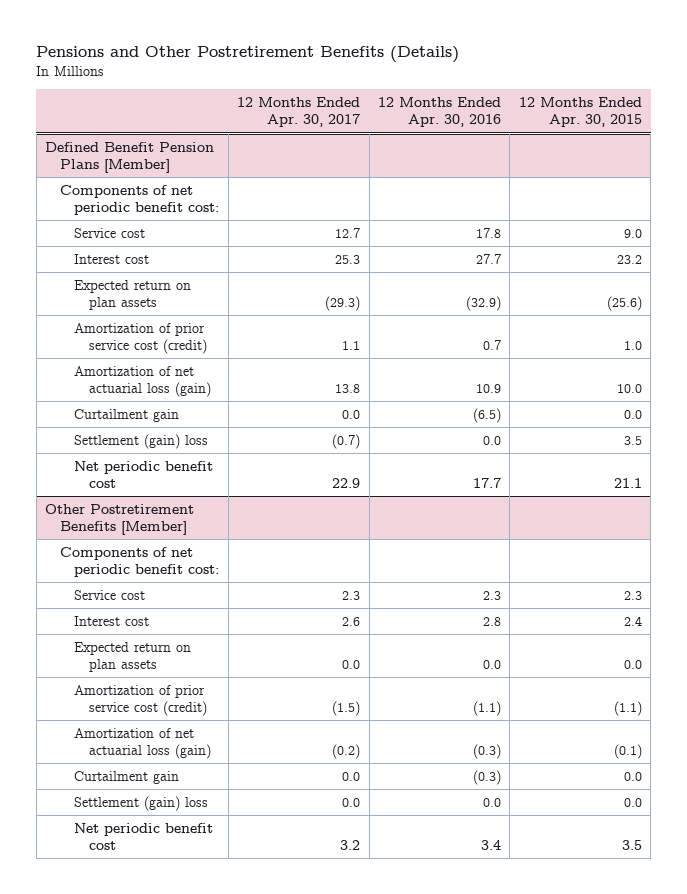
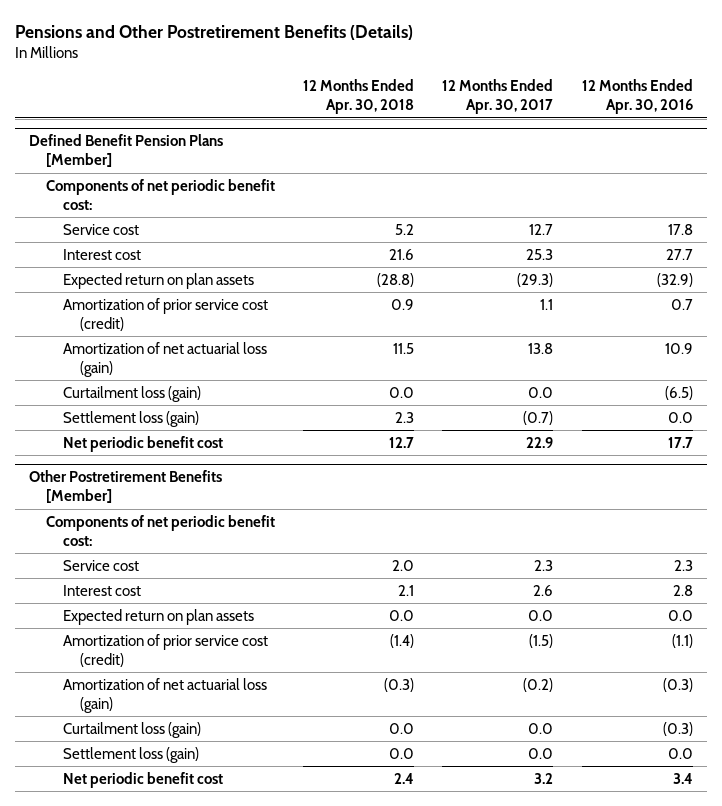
- | 12 Months Ended Apr. 30, 2017 | 12 Months Ended Apr. 30, 2016 | 12 Months Ended Apr. 30, 2015
+ | 12 Months Ended Apr. 30, 2018 | 12 Months Ended Apr. 30, 2017 | 12 Months Ended Apr. 30, 2016
@ Defined Benefit Pension Plans [Member]
- Curtailment gain | 0.0 | (6.5) | 0.0
- Settlement (gain) loss | (0.7) | 0.0 | 3.5
+ Curtailment loss (gain) | 0.0 | 0.0 | (6.5)
+ Settlement loss (gain) | 2.3 | (0.7) | 0.0
@ Other Postretirement Benefits [Member]
- Curtailment gain | 0.0 | (0.3) | 0.0
- Settlement (gain) loss | 0.0 | 0.0 | 0.0
+ Curtailment loss (gain) | 0.0 | 0.0 | (0.3)
+ Settlement loss (gain) | 0.0 | 0.0 | 0.0

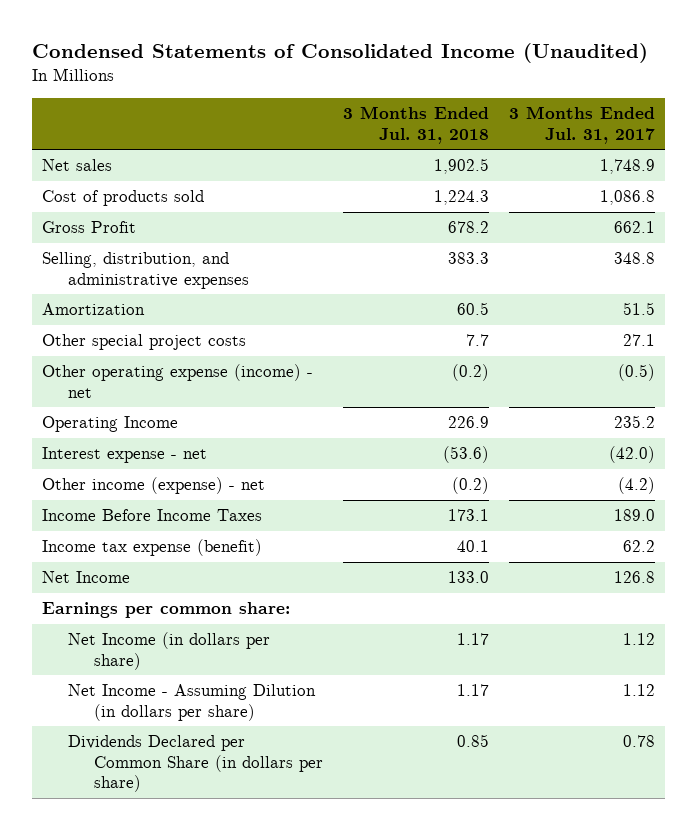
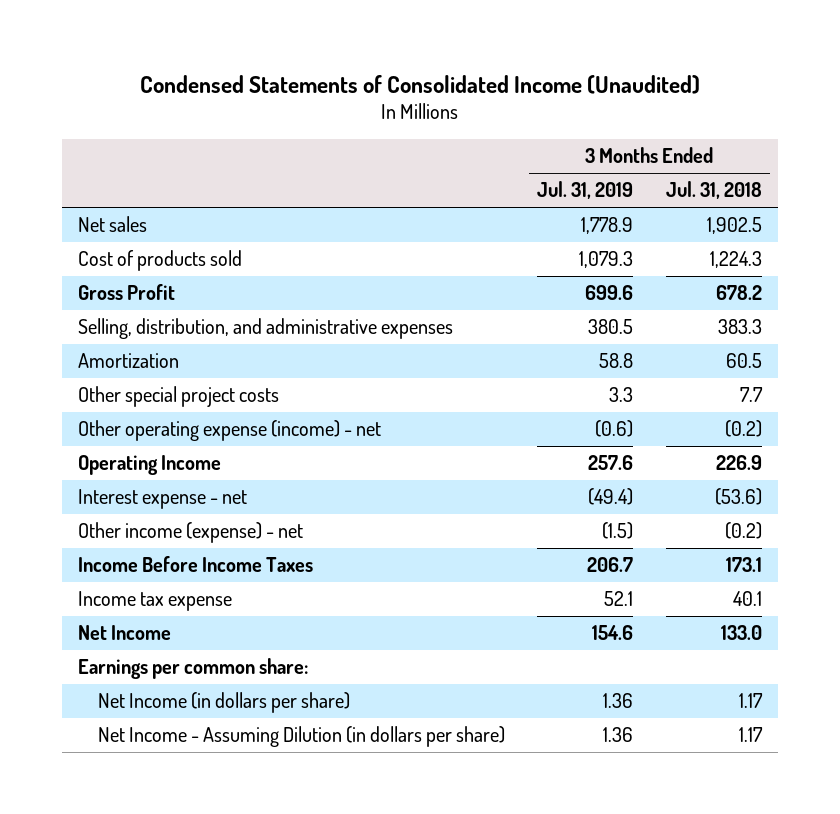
- | 3 Months Ended Jul. 31, 2018 | 3 Months Ended Jul. 31, 2017
+ | 3 Months Ended Jul. 31, 2019 | 3 Months Ended Jul. 31, 2018
- Income tax expense (benefit) | 40.1 | 62.2
+ Income tax expense | 52.1 | 40.1
- Dividends Declared per Common Share (in dollars per share) | 0.85 | 0.78

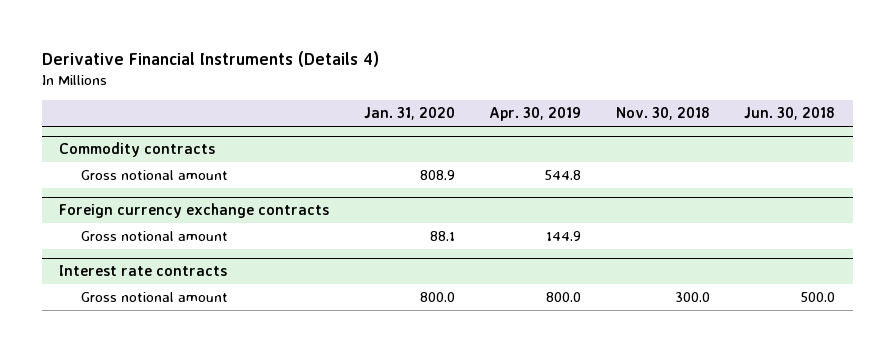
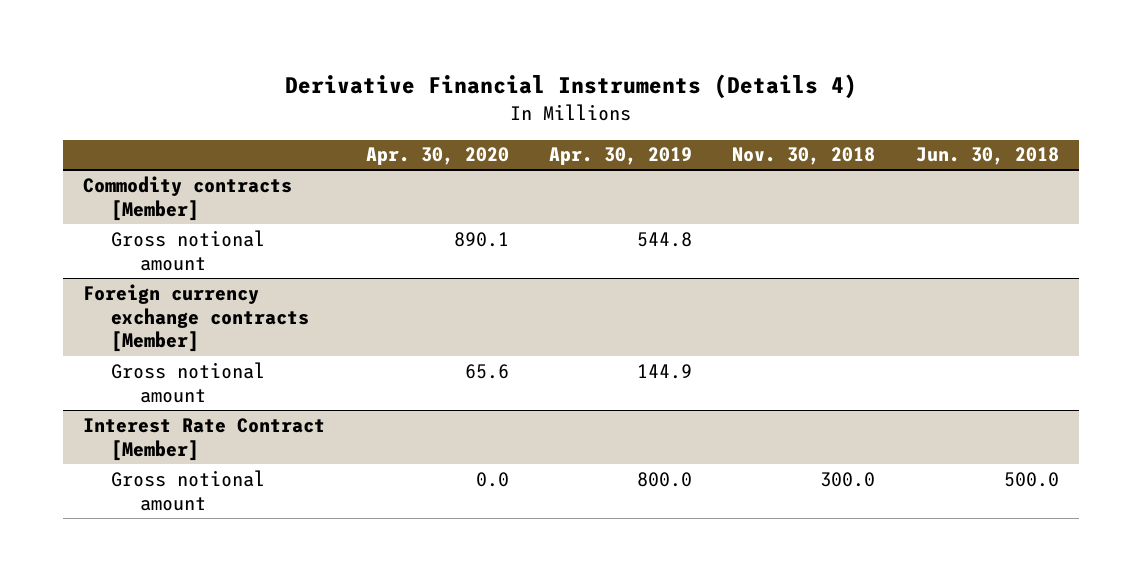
- | Jan. 31, 2020 | Apr. 30, 2019 | Nov. 30, 2018 | Jun. 30, 2018
+ | Apr. 30, 2020 | Apr. 30, 2019 | Nov. 30, 2018 | Jun. 30, 2018
- Commodity contracts
+ Commodity contracts [Member]
- Foreign currency exchange contracts
+ Foreign currency exchange contracts [Member]
- Interest rate contracts
+ Interest Rate Contract [Member]

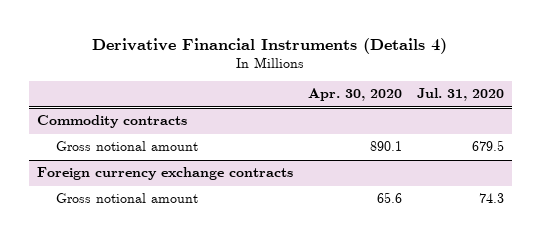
- | Apr. 30, 2020 | Apr. 30, 2019 | Nov. 30, 2018 | Jun. 30, 2018
+ | Apr. 30, 2020 | Jul. 31, 2020
- Commodity contracts [Member]
+ Commodity contracts
- Foreign currency exchange contracts [Member]
+ Foreign currency exchange contracts
- Interest Rate Contract [Member]
- Gross notional amount | 0.0 | 800.0 | 300.0 | 500.0

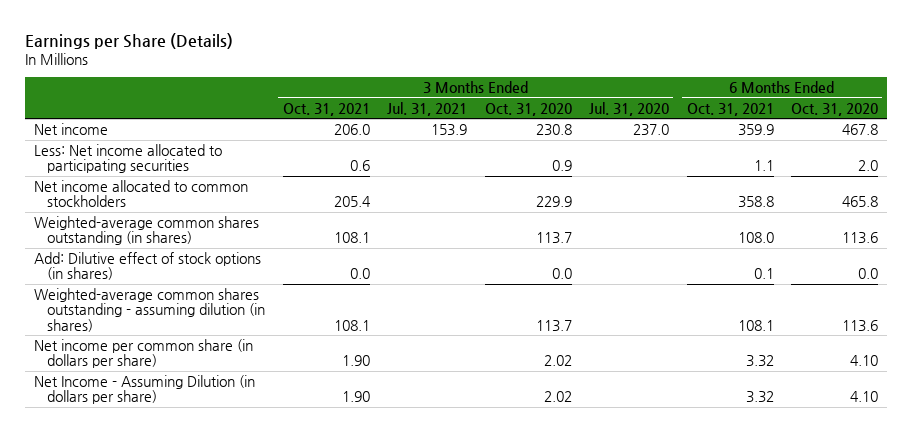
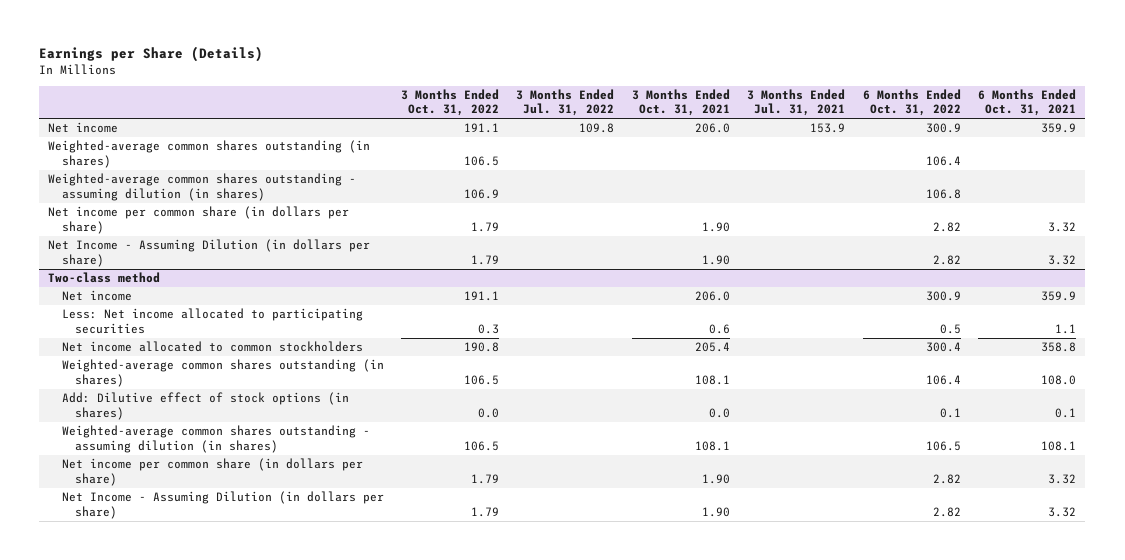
- | 3 Months Ended Oct. 31, 2021 | 3 Months Ended Jul. 31, 2021 | 3 Months Ended Oct. 31, 2020 | 3 Months Ended Jul. 31, 2020 | 6 Months Ended Oct. 31, 2021 | 6 Months Ended Oct. 31, 2020
+ | 3 Months Ended Oct. 31, 2022 | 3 Months Ended Jul. 31, 2022 | 3 Months Ended Oct. 31, 2021 | 3 Months Ended Jul. 31, 2021 | 6 Months Ended Oct. 31, 2022 | 6 Months Ended Oct. 31, 2021
+ Weighted-average common shares outstanding (in shares) | 106.5 | | | | 106.4 |
+ Weighted-average common shares outstanding - assuming dilution (in shares) | 106.9 | | | | 106.8 |
+ Net income per common share (in dollars per share) | 1.79 | | 1.90 | | 2.82 | 3.32
+ Net Income - Assuming Dilution (in dollars per share) | 1.79 | | 1.90 | | 2.82 | 3.32
+ Two-class method
+ Net income | 191.1 | | 206.0 | | 300.9 | 359.9

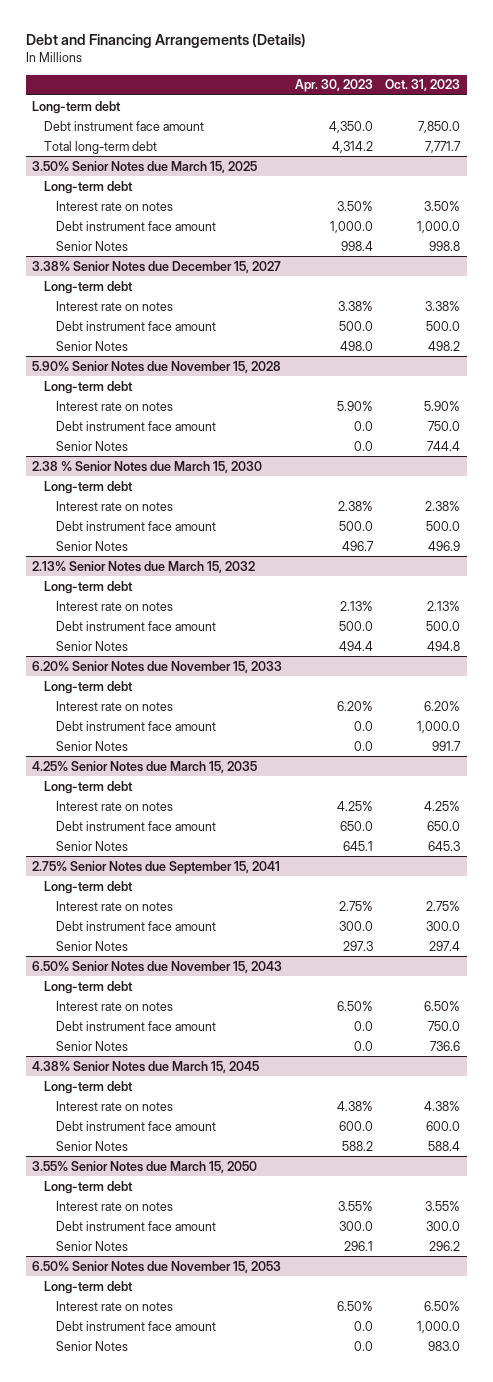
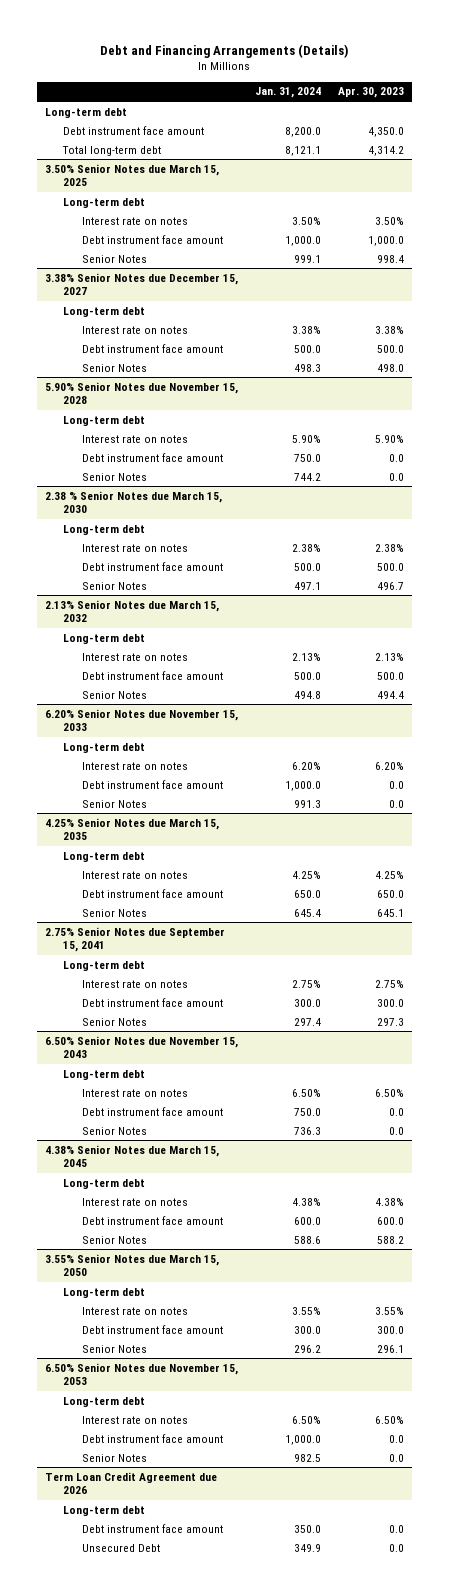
- | Apr. 30, 2023 | Oct. 31, 2023
+ | Jan. 31, 2024 | Apr. 30, 2023
+ Term Loan Credit Agreement due 2026
+ Long-term debt
+ Debt instrument face amount | 350.0 | 0.0
+ Unsecured Debt | 349.9 | 0.0

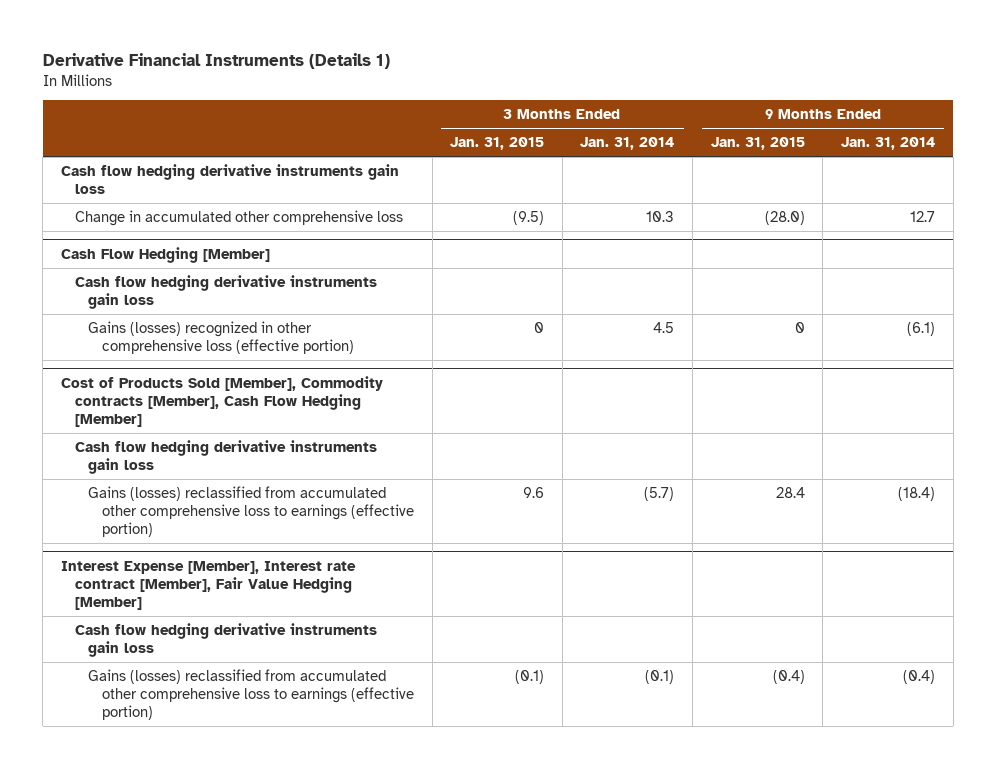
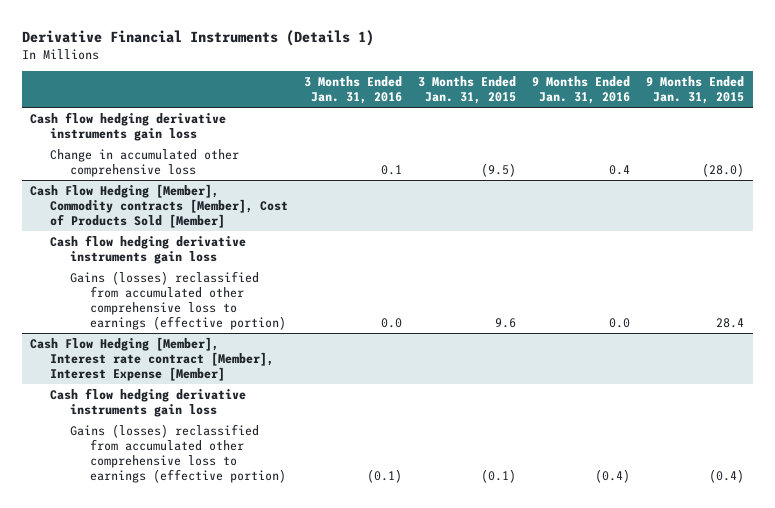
- | 3 Months Ended Jan. 31, 2015 | 3 Months Ended Jan. 31, 2014 | 9 Months Ended Jan. 31, 2015 | 9 Months Ended Jan. 31, 2014
+ | 3 Months Ended Jan. 31, 2016 | 3 Months Ended Jan. 31, 2015 | 9 Months Ended Jan. 31, 2016 | 9 Months Ended Jan. 31, 2015
- Cash Flow Hedging [Member]
- Cash flow hedging derivative instruments gain loss
- Gains (losses) recognized in other comprehensive loss (effective portion) | 0 | 4.5 | 0 | (6.1)
- Cost of Products Sold [Member], Commodity contracts [Member], Cash Flow Hedging [Member]
+ Cash Flow Hedging [Member], Commodity contracts [Member], Cost of Products Sold [Member]
- Interest Expense [Member], Interest rate contract [Member], Fair Value Hedging [Member]
+ Cash Flow Hedging [Member], Interest rate contract [Member], Interest Expense [Member]

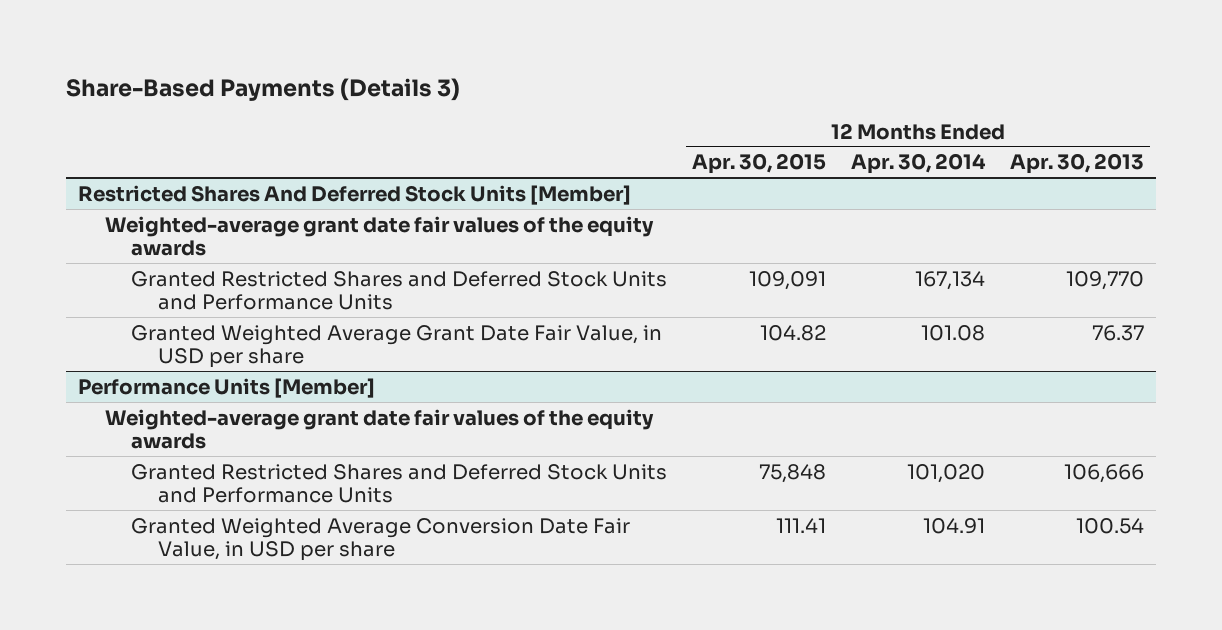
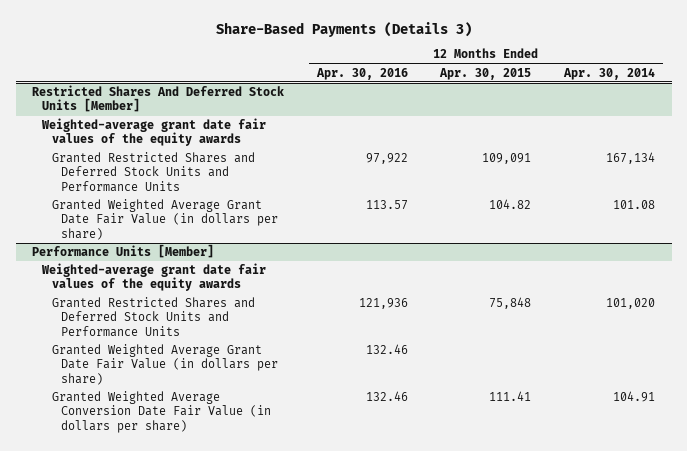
- | 12 Months Ended Apr. 30, 2015 | 12 Months Ended Apr. 30, 2014 | 12 Months Ended Apr. 30, 2013
+ | 12 Months Ended Apr. 30, 2016 | 12 Months Ended Apr. 30, 2015 | 12 Months Ended Apr. 30, 2014
@ Restricted Shares And Deferred Stock Units [Member]
- Granted Weighted Average Grant Date Fair Value, in USD per share | 104.82 | 101.08 | 76.37
+ Granted Weighted Average Grant Date Fair Value (in dollars per share) | 113.57 | 104.82 | 101.08
@ Performance Units [Member]
- Granted Weighted Average Conversion Date Fair Value, in USD per share | 111.41 | 104.91 | 100.54
+ Granted Weighted Average Grant Date Fair Value (in dollars per share) | 132.46 | |
+ Granted Weighted Average Conversion Date Fair Value (in dollars per share) | 132.46 | 111.41 | 104.91

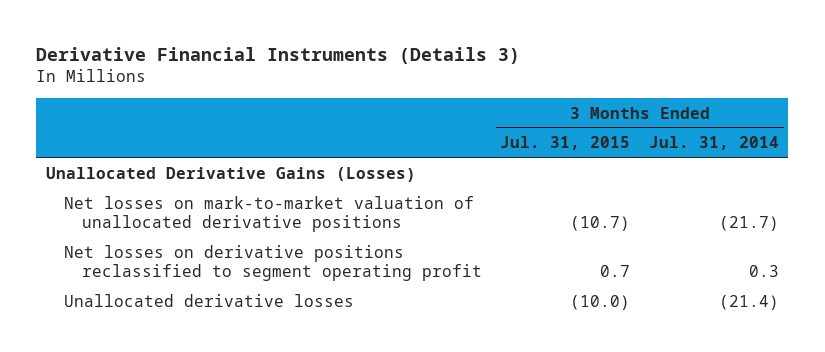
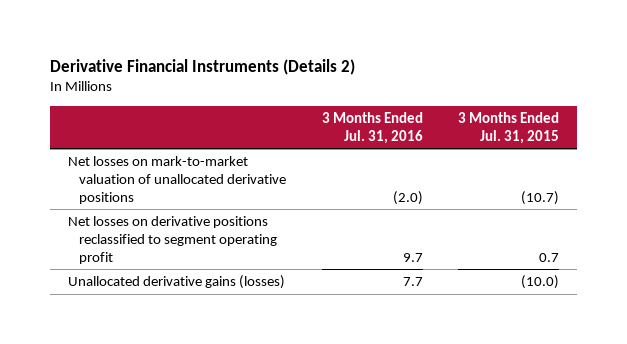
- Derivative Financial Instruments (Details 3)
+ Derivative Financial Instruments (Details 2)
- | 3 Months Ended Jul. 31, 2015 | 3 Months Ended Jul. 31, 2014
+ | 3 Months Ended Jul. 31, 2016 | 3 Months Ended Jul. 31, 2015
- Unallocated Derivative Gains (Losses)
- Unallocated derivative losses | (10.0) | (21.4)
+ Unallocated derivative gains (losses) | 7.7 | (10.0)

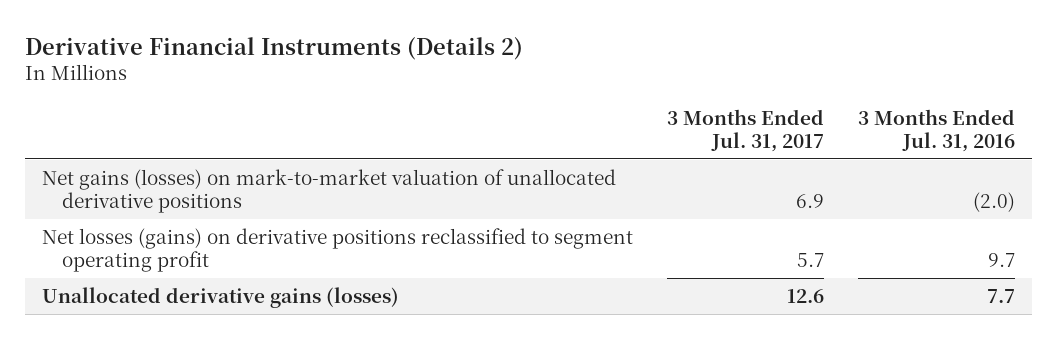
- | 3 Months Ended Jul. 31, 2016 | 3 Months Ended Jul. 31, 2015
+ | 3 Months Ended Jul. 31, 2017 | 3 Months Ended Jul. 31, 2016
- Net losses on mark-to-market valuation of unallocated derivative positions | (2.0) | (10.7)
- Net losses on derivative positions reclassified to segment operating profit | 9.7 | 0.7
+ Net gains (losses) on mark-to-market valuation of unallocated derivative positions | 6.9 | (2.0)
+ Net losses (gains) on derivative positions reclassified to segment operating profit | 5.7 | 9.7

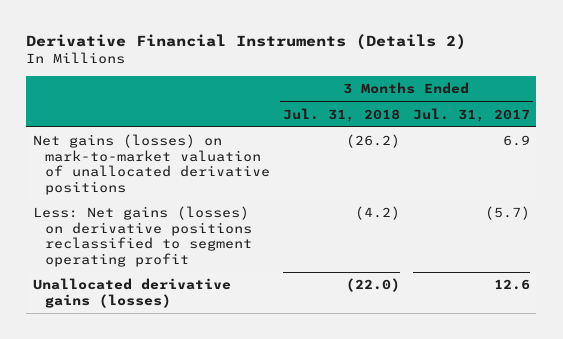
- | 3 Months Ended Jul. 31, 2017 | 3 Months Ended Jul. 31, 2016
+ | 3 Months Ended Jul. 31, 2018 | 3 Months Ended Jul. 31, 2017
- Net losses (gains) on derivative positions reclassified to segment operating profit | 5.7 | 9.7
+ Less: Net gains (losses) on derivative positions reclassified to segment operating profit | (4.2) | (5.7)

